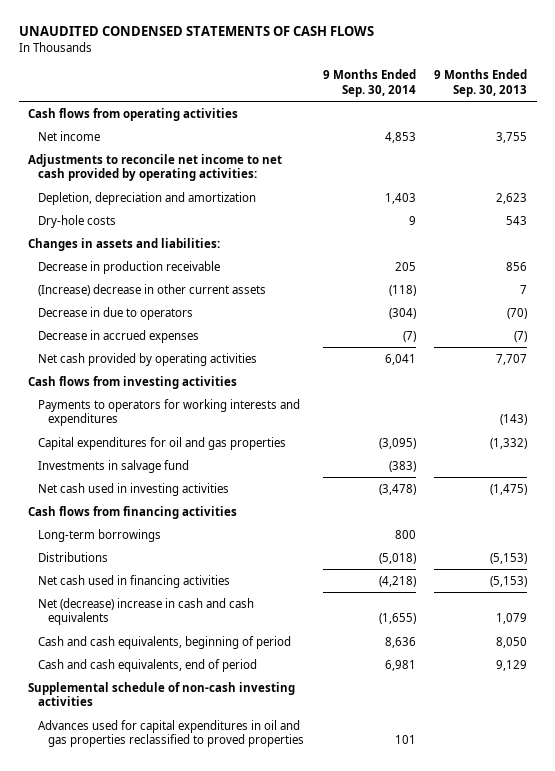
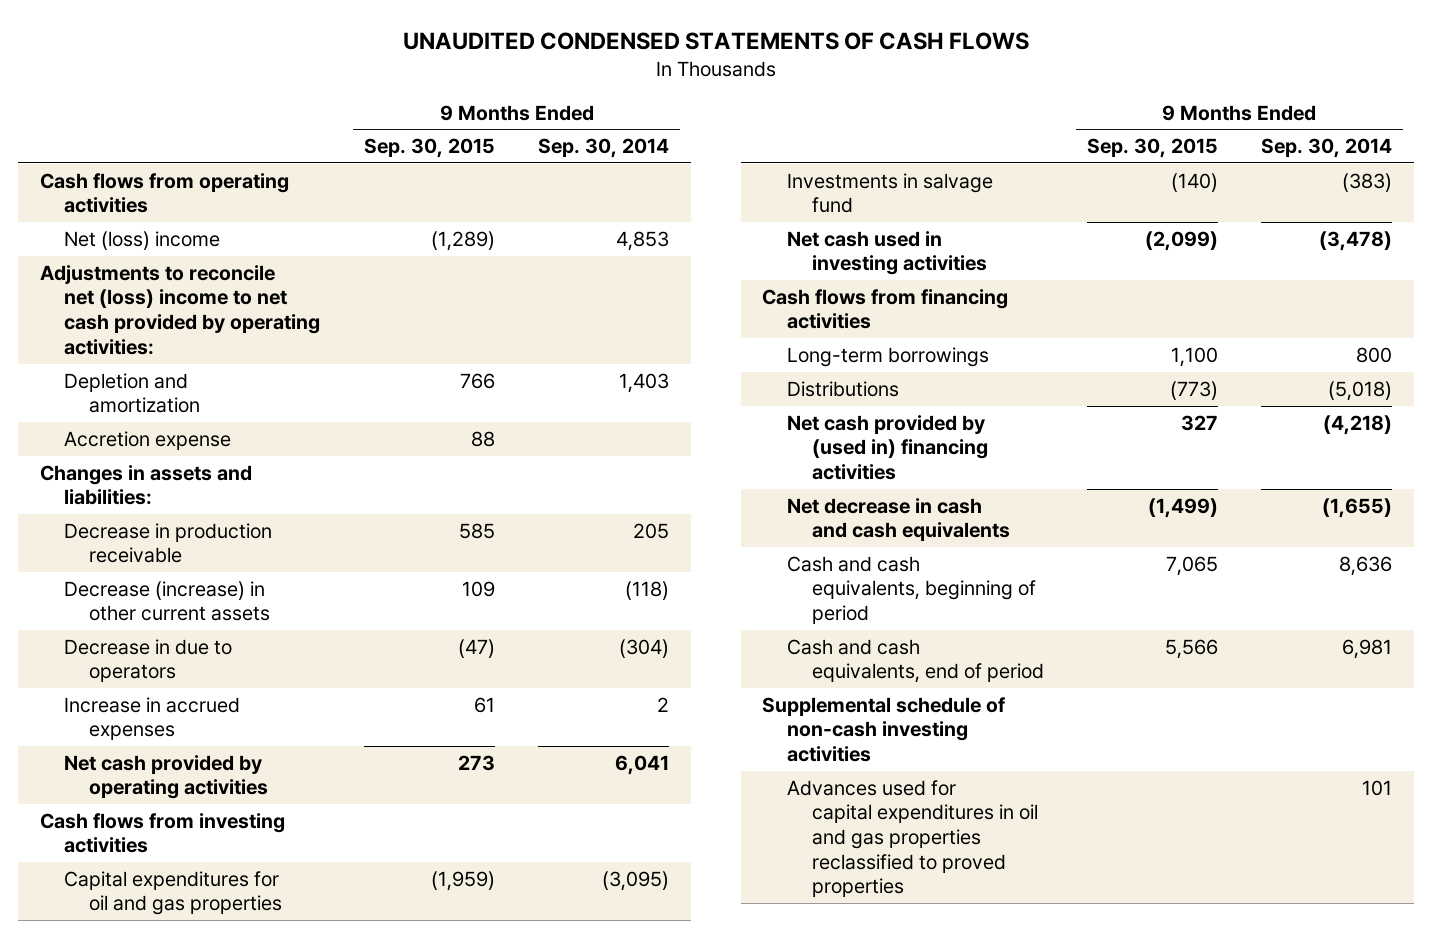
- | 9 Months Ended Sep. 30, 2014 | 9 Months Ended Sep. 30, 2013
+ | 9 Months Ended Sep. 30, 2015 | 9 Months Ended Sep. 30, 2014
- Net income | 4,853 | 3,755
- Adjustments to reconcile net income to net cash provided by operating activities:
- Depletion, depreciation and amortization | 1,403 | 2,623
- Dry-hole costs | 9 | 543
+ Net (loss) income | (1,289) | 4,853
+ Adjustments to reconcile net (loss) income to net cash provided by operating activities:
+ Depletion and amortization | 766 | 1,403
+ Accretion expense | 88 |
- (Increase) decrease in other current assets | (118) | 7
+ Decrease (increase) in other current assets | 109 | (118)
- Decrease in accrued expenses | (7) | (7)
+ Increase in accrued expenses | 61 | 2
- Payments to operators for working interests and expenditures | | (143)
- Net cash used in financing activities | (4,218) | (5,153)
- Net (decrease) increase in cash and cash equivalents | (1,655) | 1,079
+ Net cash provided by (used in) financing activities | 327 | (4,218)
+ Net decrease in cash and cash equivalents | (1,499) | (1,655)

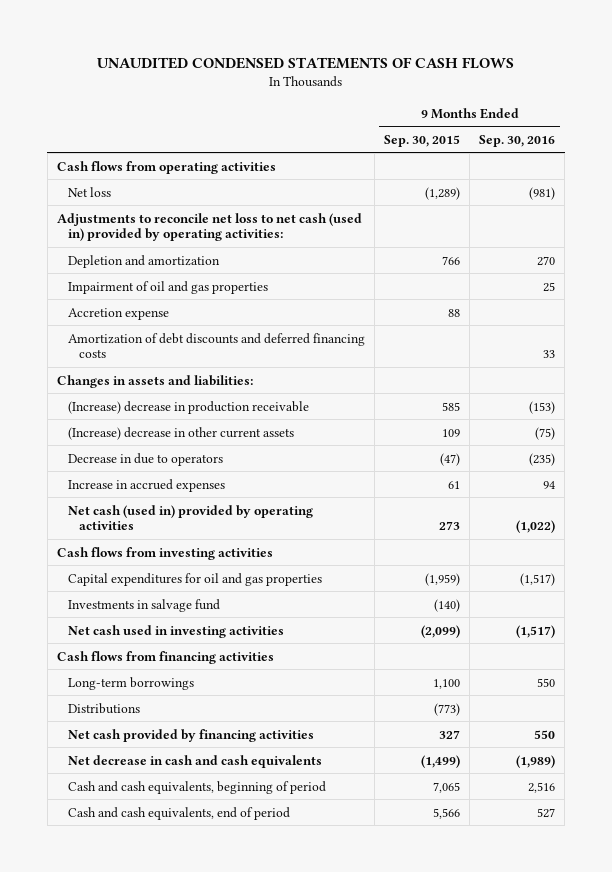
- | 9 Months Ended Sep. 30, 2015 | 9 Months Ended Sep. 30, 2014
+ | 9 Months Ended Sep. 30, 2015 | 9 Months Ended Sep. 30, 2016
- Net (loss) income | (1,289) | 4,853
- Adjustments to reconcile net (loss) income to net cash provided by operating activities:
+ Net loss | (1,289) | (981)
+ Adjustments to reconcile net loss to net cash (used in) provided by operating activities:
+ Impairment of oil and gas properties | | 25
+ Amortization of debt discounts and deferred financing costs | | 33
- Decrease in production receivable | 585 | 205
- Decrease (increase) in other current assets | 109 | (118)
+ (Increase) decrease in production receivable | 585 | (153)
+ (Increase) decrease in other current assets | 109 | (75)
- Net cash provided by operating activities | 273 | 6,041
+ Net cash (used in) provided by operating activities | 273 | (1,022)
- Net cash provided by (used in) financing activities | 327 | (4,218)
+ Net cash provided by financing activities | 327 | 550
- Supplemental schedule of non-cash investing activities
- Advances used for capital expenditures in oil and gas properties reclassified to proved properties | | 101

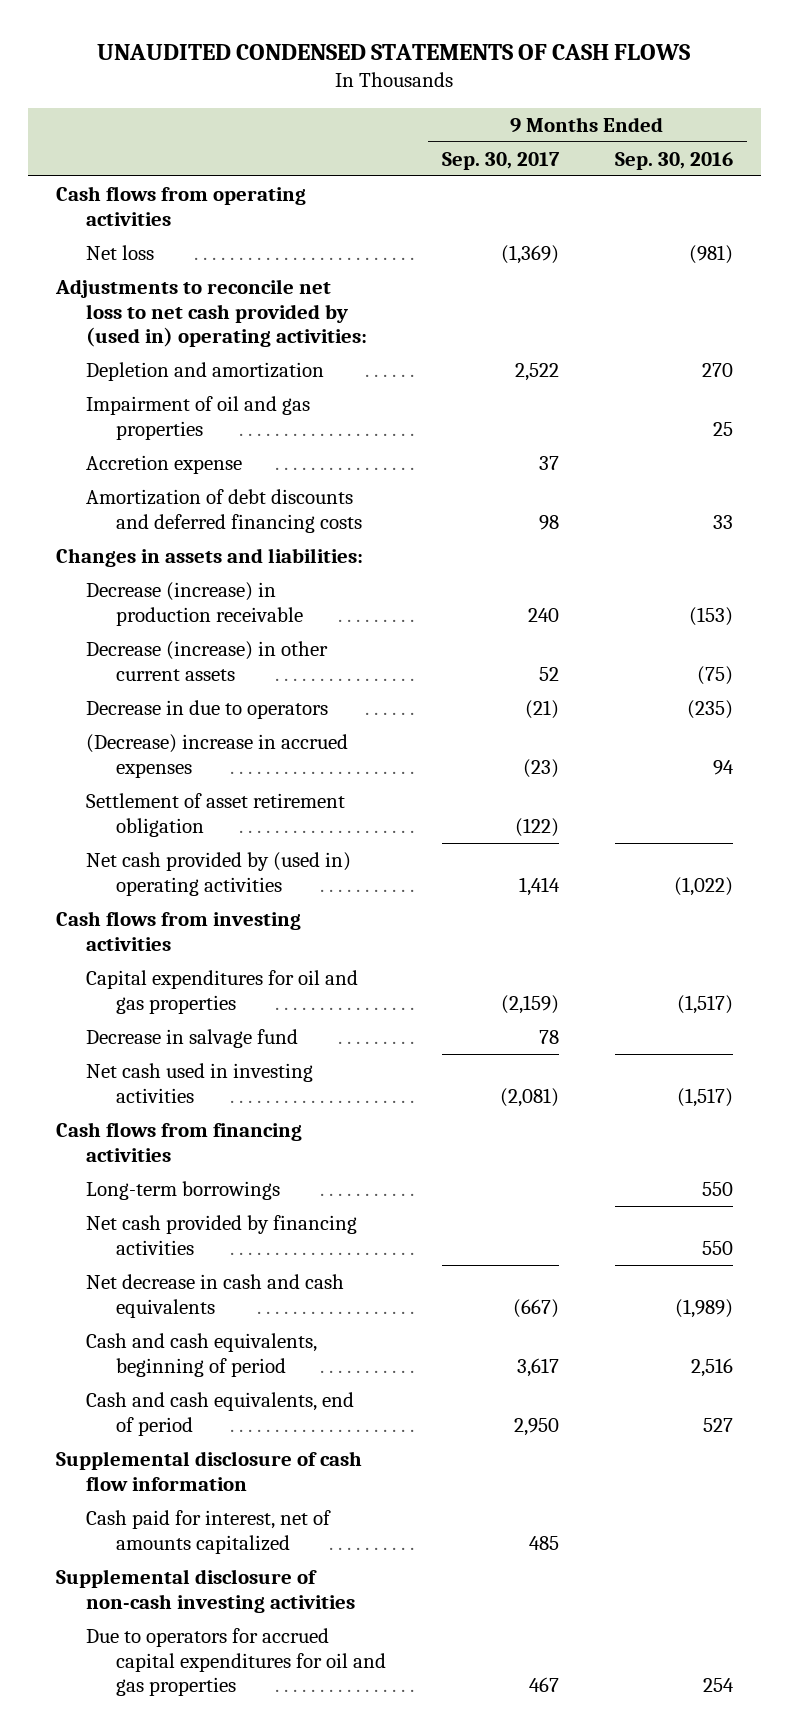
- | 9 Months Ended Sep. 30, 2015 | 9 Months Ended Sep. 30, 2016
+ | 9 Months Ended Sep. 30, 2017 | 9 Months Ended Sep. 30, 2016
- Adjustments to reconcile net loss to net cash (used in) provided by operating activities:
+ Adjustments to reconcile net loss to net cash provided by (used in) operating activities:
- (Increase) decrease in production receivable | 585 | (153)
- (Increase) decrease in other current assets | 109 | (75)
+ Decrease (increase) in production receivable | 240 | (153)
+ Decrease (increase) in other current assets | 52 | (75)
- Increase in accrued expenses | 61 | 94
- Net cash (used in) provided by operating activities | 273 | (1,022)
+ (Decrease) increase in accrued expenses | (23) | 94
+ Settlement of asset retirement obligation | (122) |
+ Net cash provided by (used in) operating activities | 1,414 | (1,022)
- Investments in salvage fund | (140) |
+ Decrease in salvage fund | 78 |
- Distributions | (773) |
+ Supplemental disclosure of cash flow information
+ Cash paid for interest, net of amounts capitalized | 485 |
+ Supplemental disclosure of non-cash investing activities
+ Due to operators for accrued capital expenditures for oil and gas properties | 467 | 254

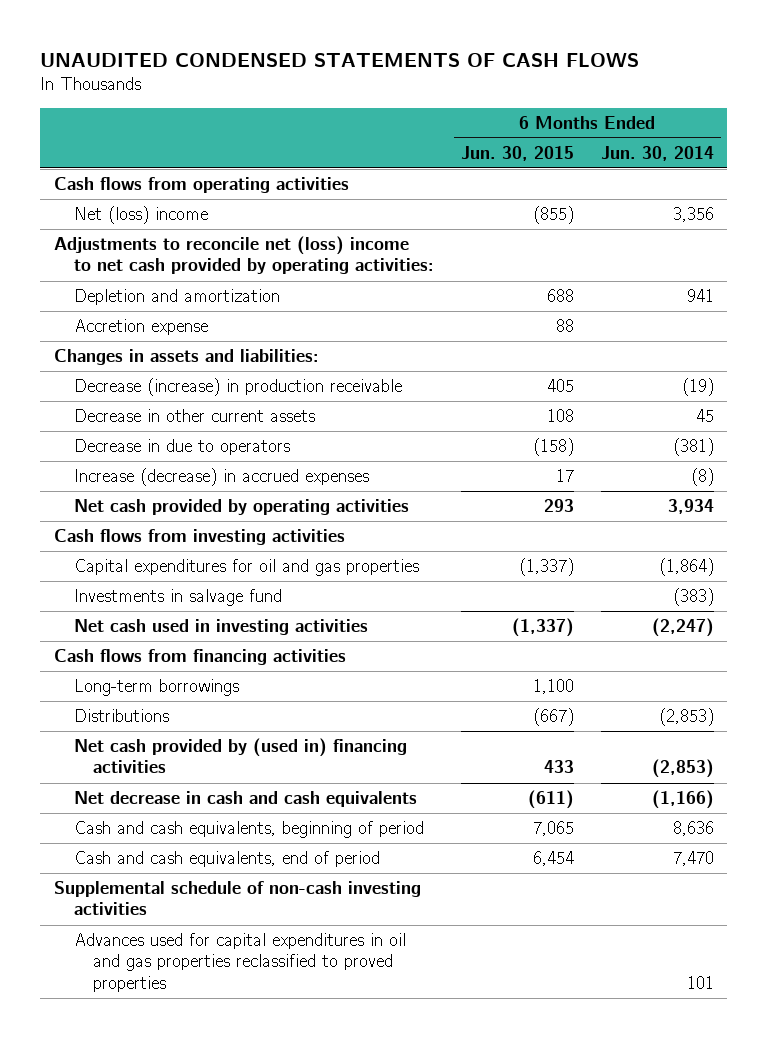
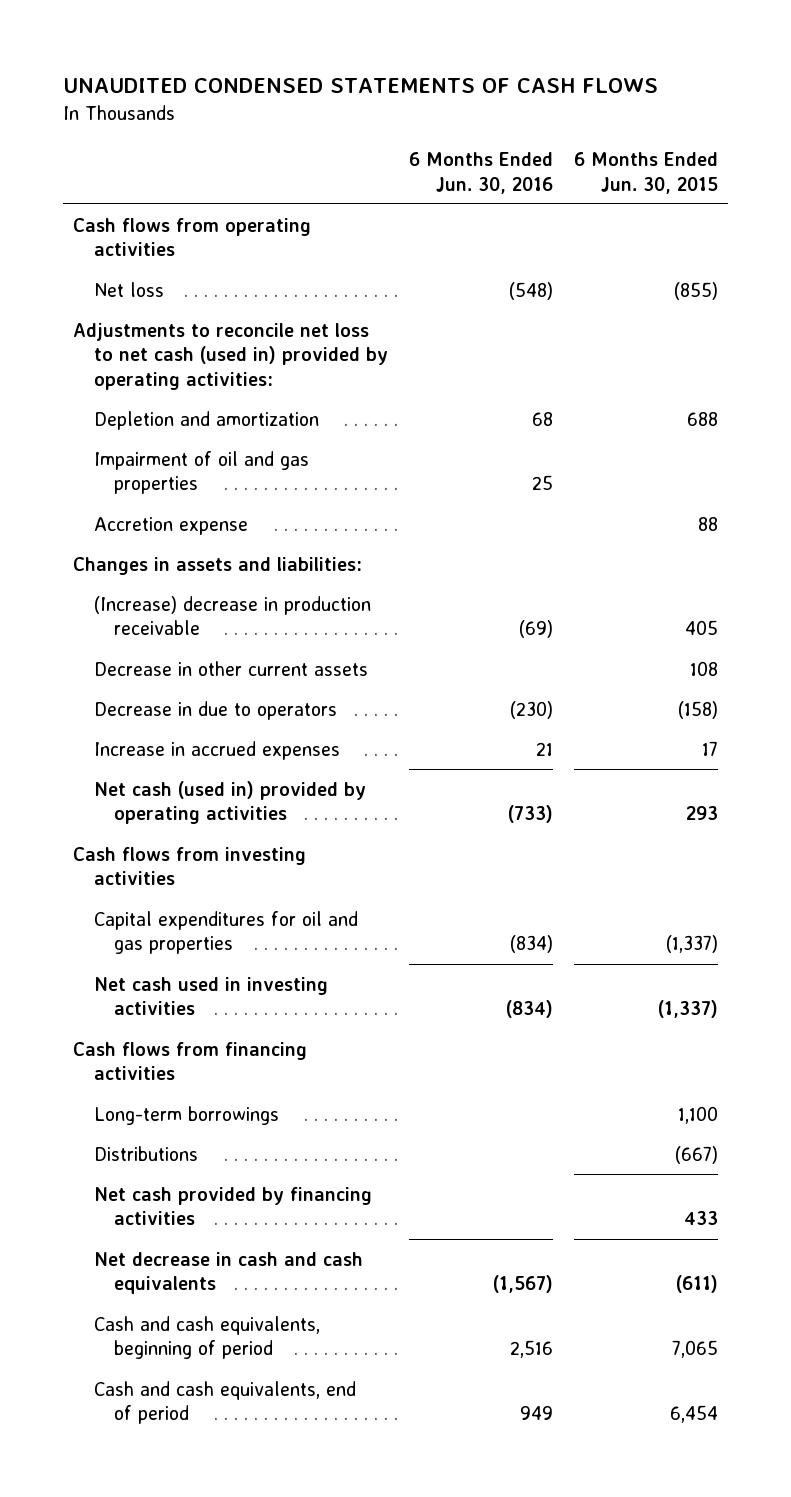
- | 6 Months Ended Jun. 30, 2015 | 6 Months Ended Jun. 30, 2014
+ | 6 Months Ended Jun. 30, 2016 | 6 Months Ended Jun. 30, 2015
- Net (loss) income | (855) | 3,356
- Adjustments to reconcile net (loss) income to net cash provided by operating activities:
+ Net loss | (548) | (855)
+ Adjustments to reconcile net loss to net cash (used in) provided by operating activities:
+ Impairment of oil and gas properties | 25 |
- Decrease (increase) in production receivable | 405 | (19)
+ (Increase) decrease in production receivable | (69) | 405
- Increase (decrease) in accrued expenses | 17 | (8)
- Net cash provided by operating activities | 293 | 3,934
+ Increase in accrued expenses | 21 | 17
+ Net cash (used in) provided by operating activities | (733) | 293
- Investments in salvage fund | | (383)
- Net cash provided by (used in) financing activities | 433 | (2,853)
+ Net cash provided by financing activities | | 433
- Supplemental schedule of non-cash investing activities
- Advances used for capital expenditures in oil and gas properties reclassified to proved properties | | 101

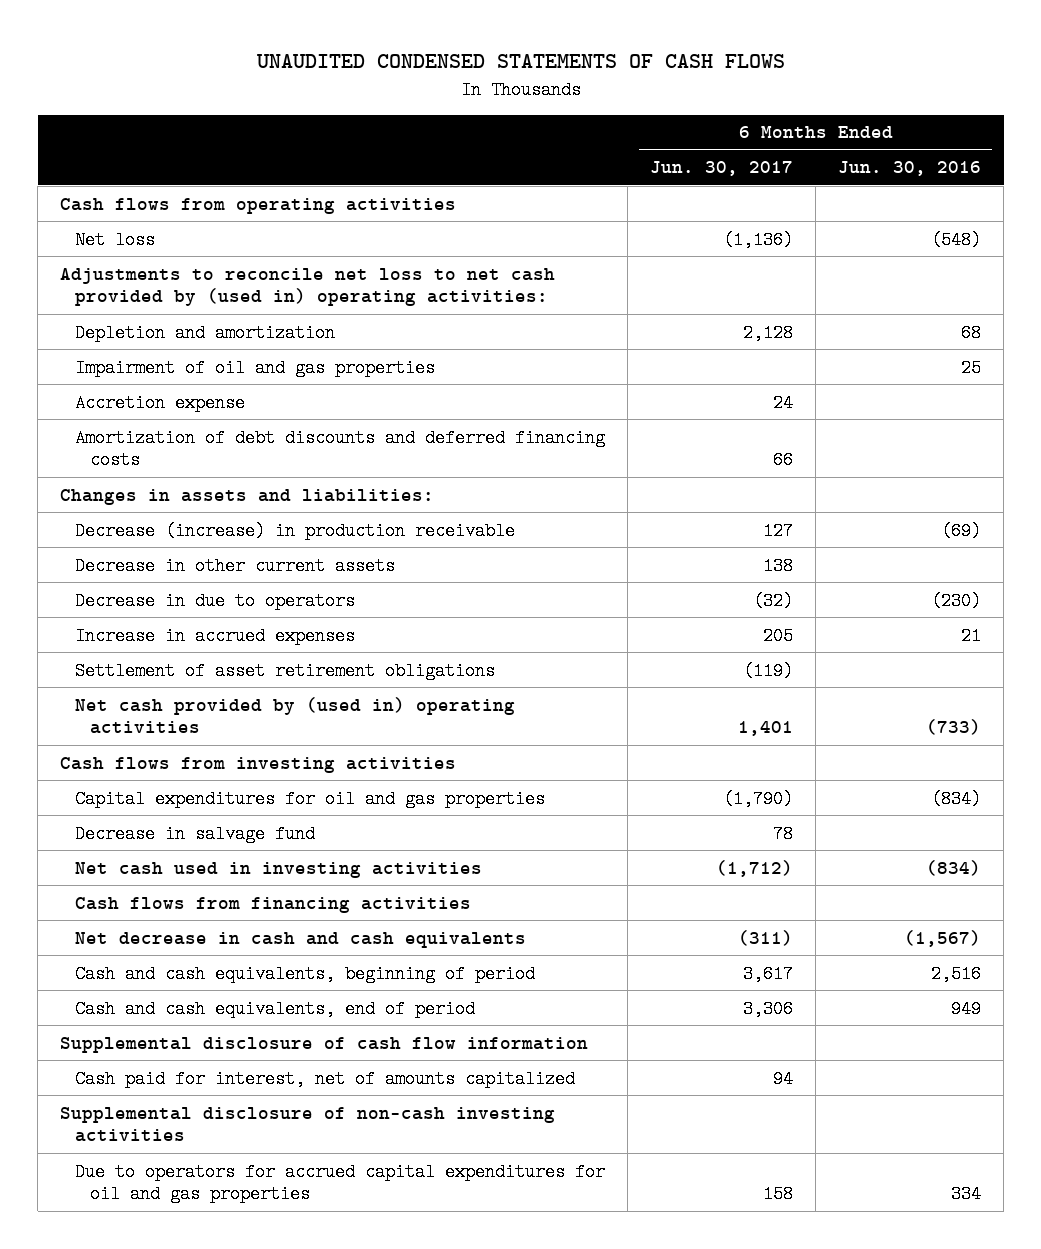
- | 6 Months Ended Jun. 30, 2016 | 6 Months Ended Jun. 30, 2015
+ | 6 Months Ended Jun. 30, 2017 | 6 Months Ended Jun. 30, 2016
- Adjustments to reconcile net loss to net cash (used in) provided by operating activities:
+ Adjustments to reconcile net loss to net cash provided by (used in) operating activities:
+ Amortization of debt discounts and deferred financing costs | 66 |
- (Increase) decrease in production receivable | (69) | 405
+ Decrease (increase) in production receivable | 127 | (69)
- Net cash (used in) provided by operating activities | (733) | 293
+ Settlement of asset retirement obligations | (119) |
+ Net cash provided by (used in) operating activities | 1,401 | (733)
+ Decrease in salvage fund | 78 |
- Long-term borrowings | | 1,100
- Distributions | | (667)
- Net cash provided by financing activities | | 433
+ Supplemental disclosure of cash flow information
+ Cash paid for interest, net of amounts capitalized | 94 |
+ Supplemental disclosure of non-cash investing activities
+ Due to operators for accrued capital expenditures for oil and gas properties | 158 | 334

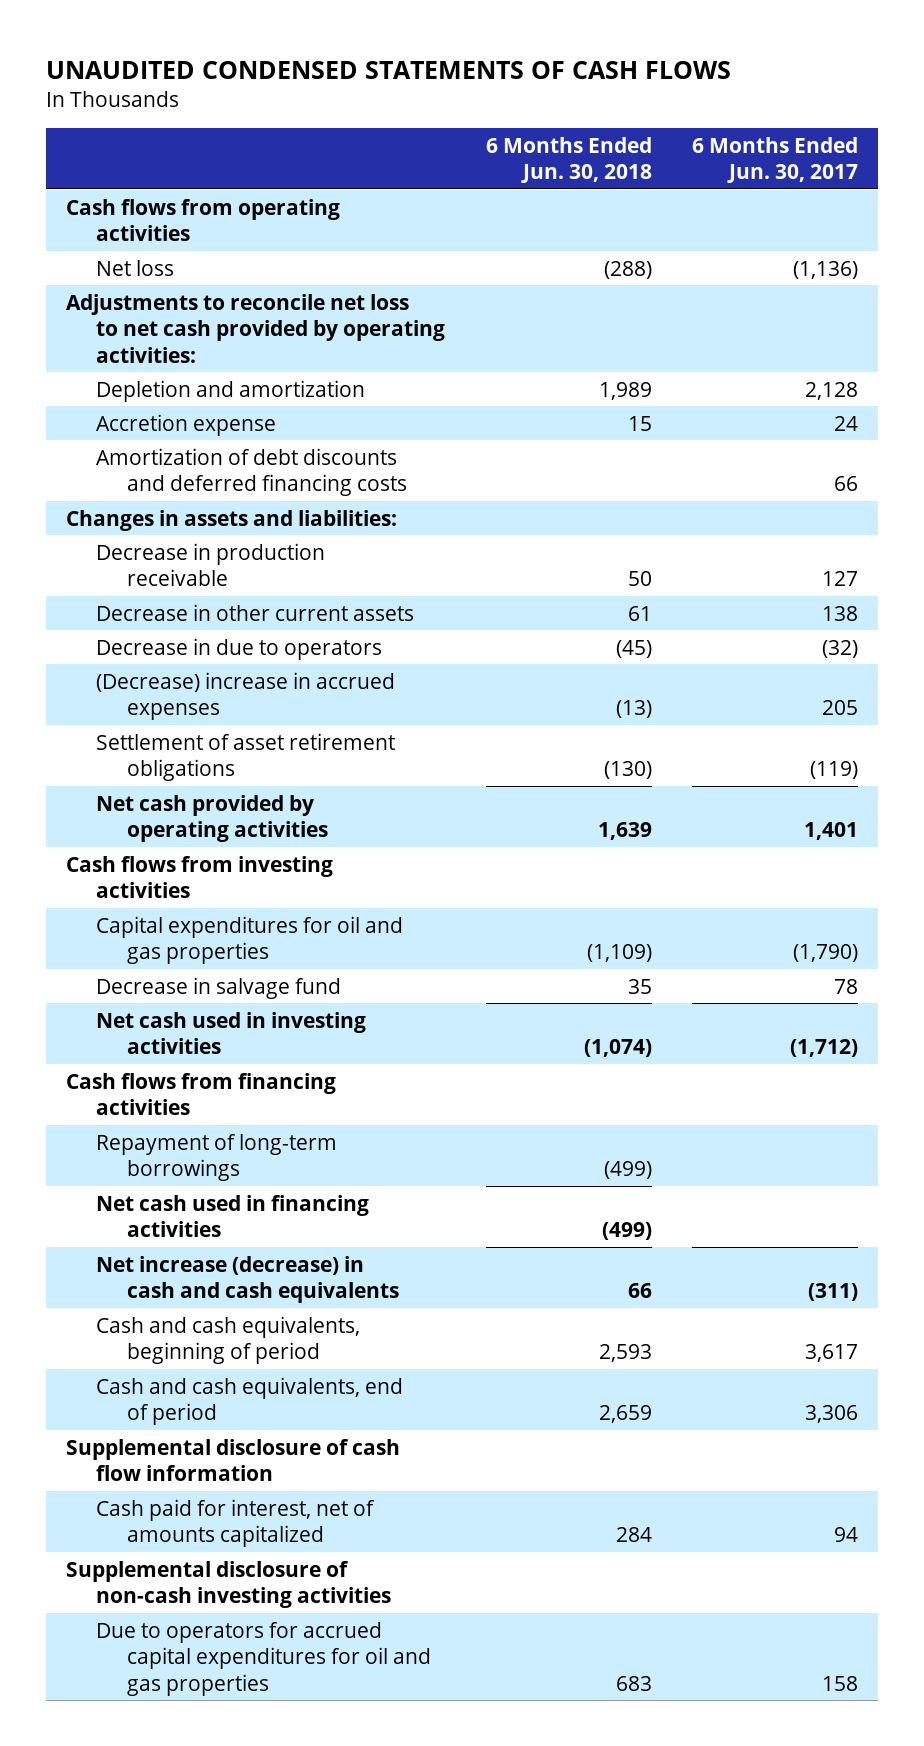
- | 6 Months Ended Jun. 30, 2017 | 6 Months Ended Jun. 30, 2016
+ | 6 Months Ended Jun. 30, 2018 | 6 Months Ended Jun. 30, 2017
- Adjustments to reconcile net loss to net cash provided by (used in) operating activities:
+ Adjustments to reconcile net loss to net cash provided by operating activities:
- Impairment of oil and gas properties | | 25
- Decrease (increase) in production receivable | 127 | (69)
+ Decrease in production receivable | 50 | 127
- Increase in accrued expenses | 205 | 21
+ (Decrease) increase in accrued expenses | (13) | 205
- Net cash provided by (used in) operating activities | 1,401 | (733)
+ Net cash provided by operating activities | 1,639 | 1,401
- Net decrease in cash and cash equivalents | (311) | (1,567)
+ Repayment of long-term borrowings | (499) |
+ Net cash used in financing activities | (499) |
+ Net increase (decrease) in cash and cash equivalents | 66 | (311)

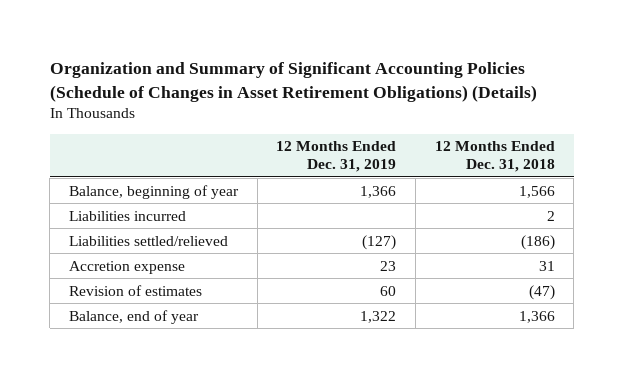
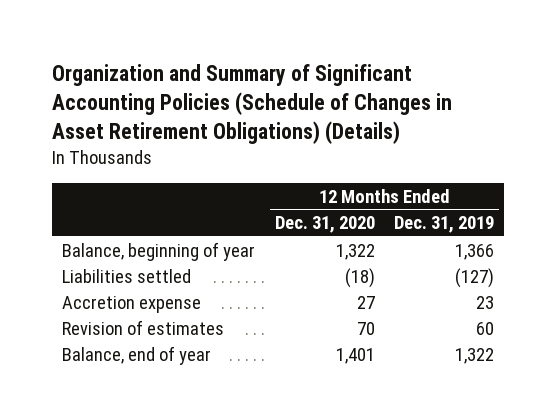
- | 12 Months Ended Dec. 31, 2019 | 12 Months Ended Dec. 31, 2018
+ | 12 Months Ended Dec. 31, 2020 | 12 Months Ended Dec. 31, 2019
- Liabilities incurred | | 2
- Liabilities settled/relieved | (127) | (186)
+ Liabilities settled | (18) | (127)

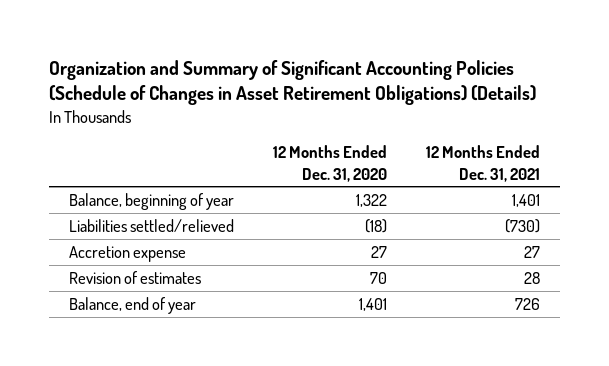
- | 12 Months Ended Dec. 31, 2020 | 12 Months Ended Dec. 31, 2019
+ | 12 Months Ended Dec. 31, 2020 | 12 Months Ended Dec. 31, 2021
- Liabilities settled | (18) | (127)
+ Liabilities settled/relieved | (18) | (730)

